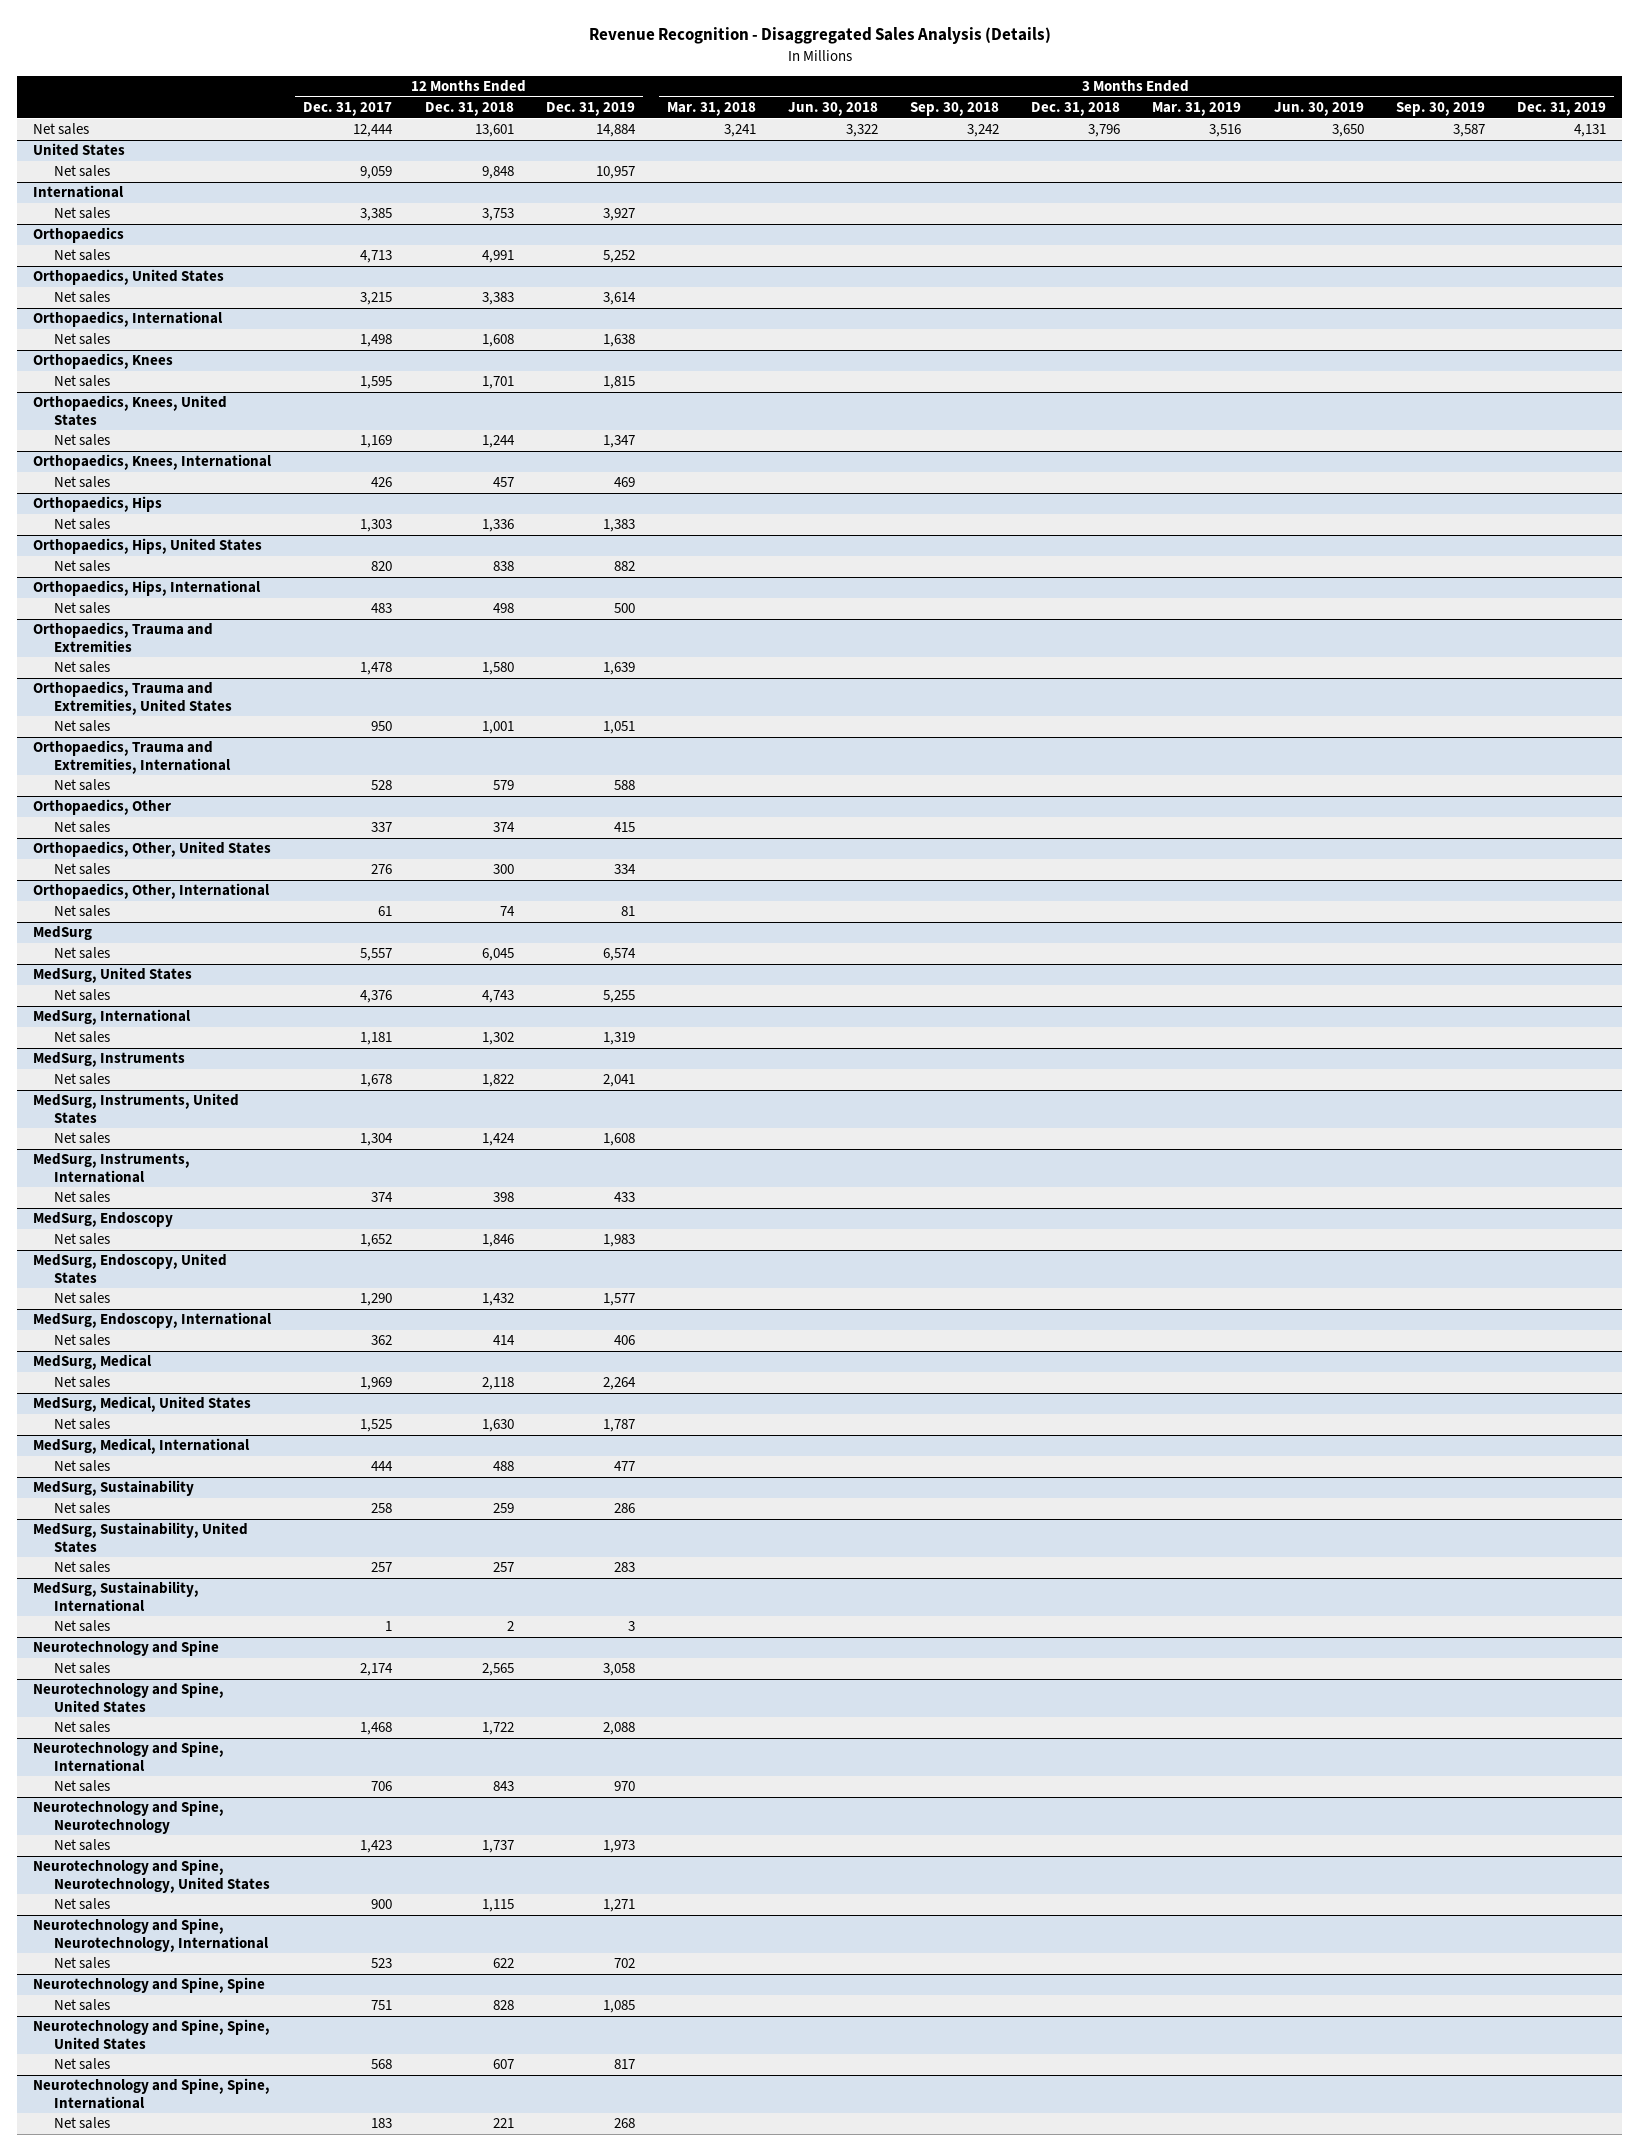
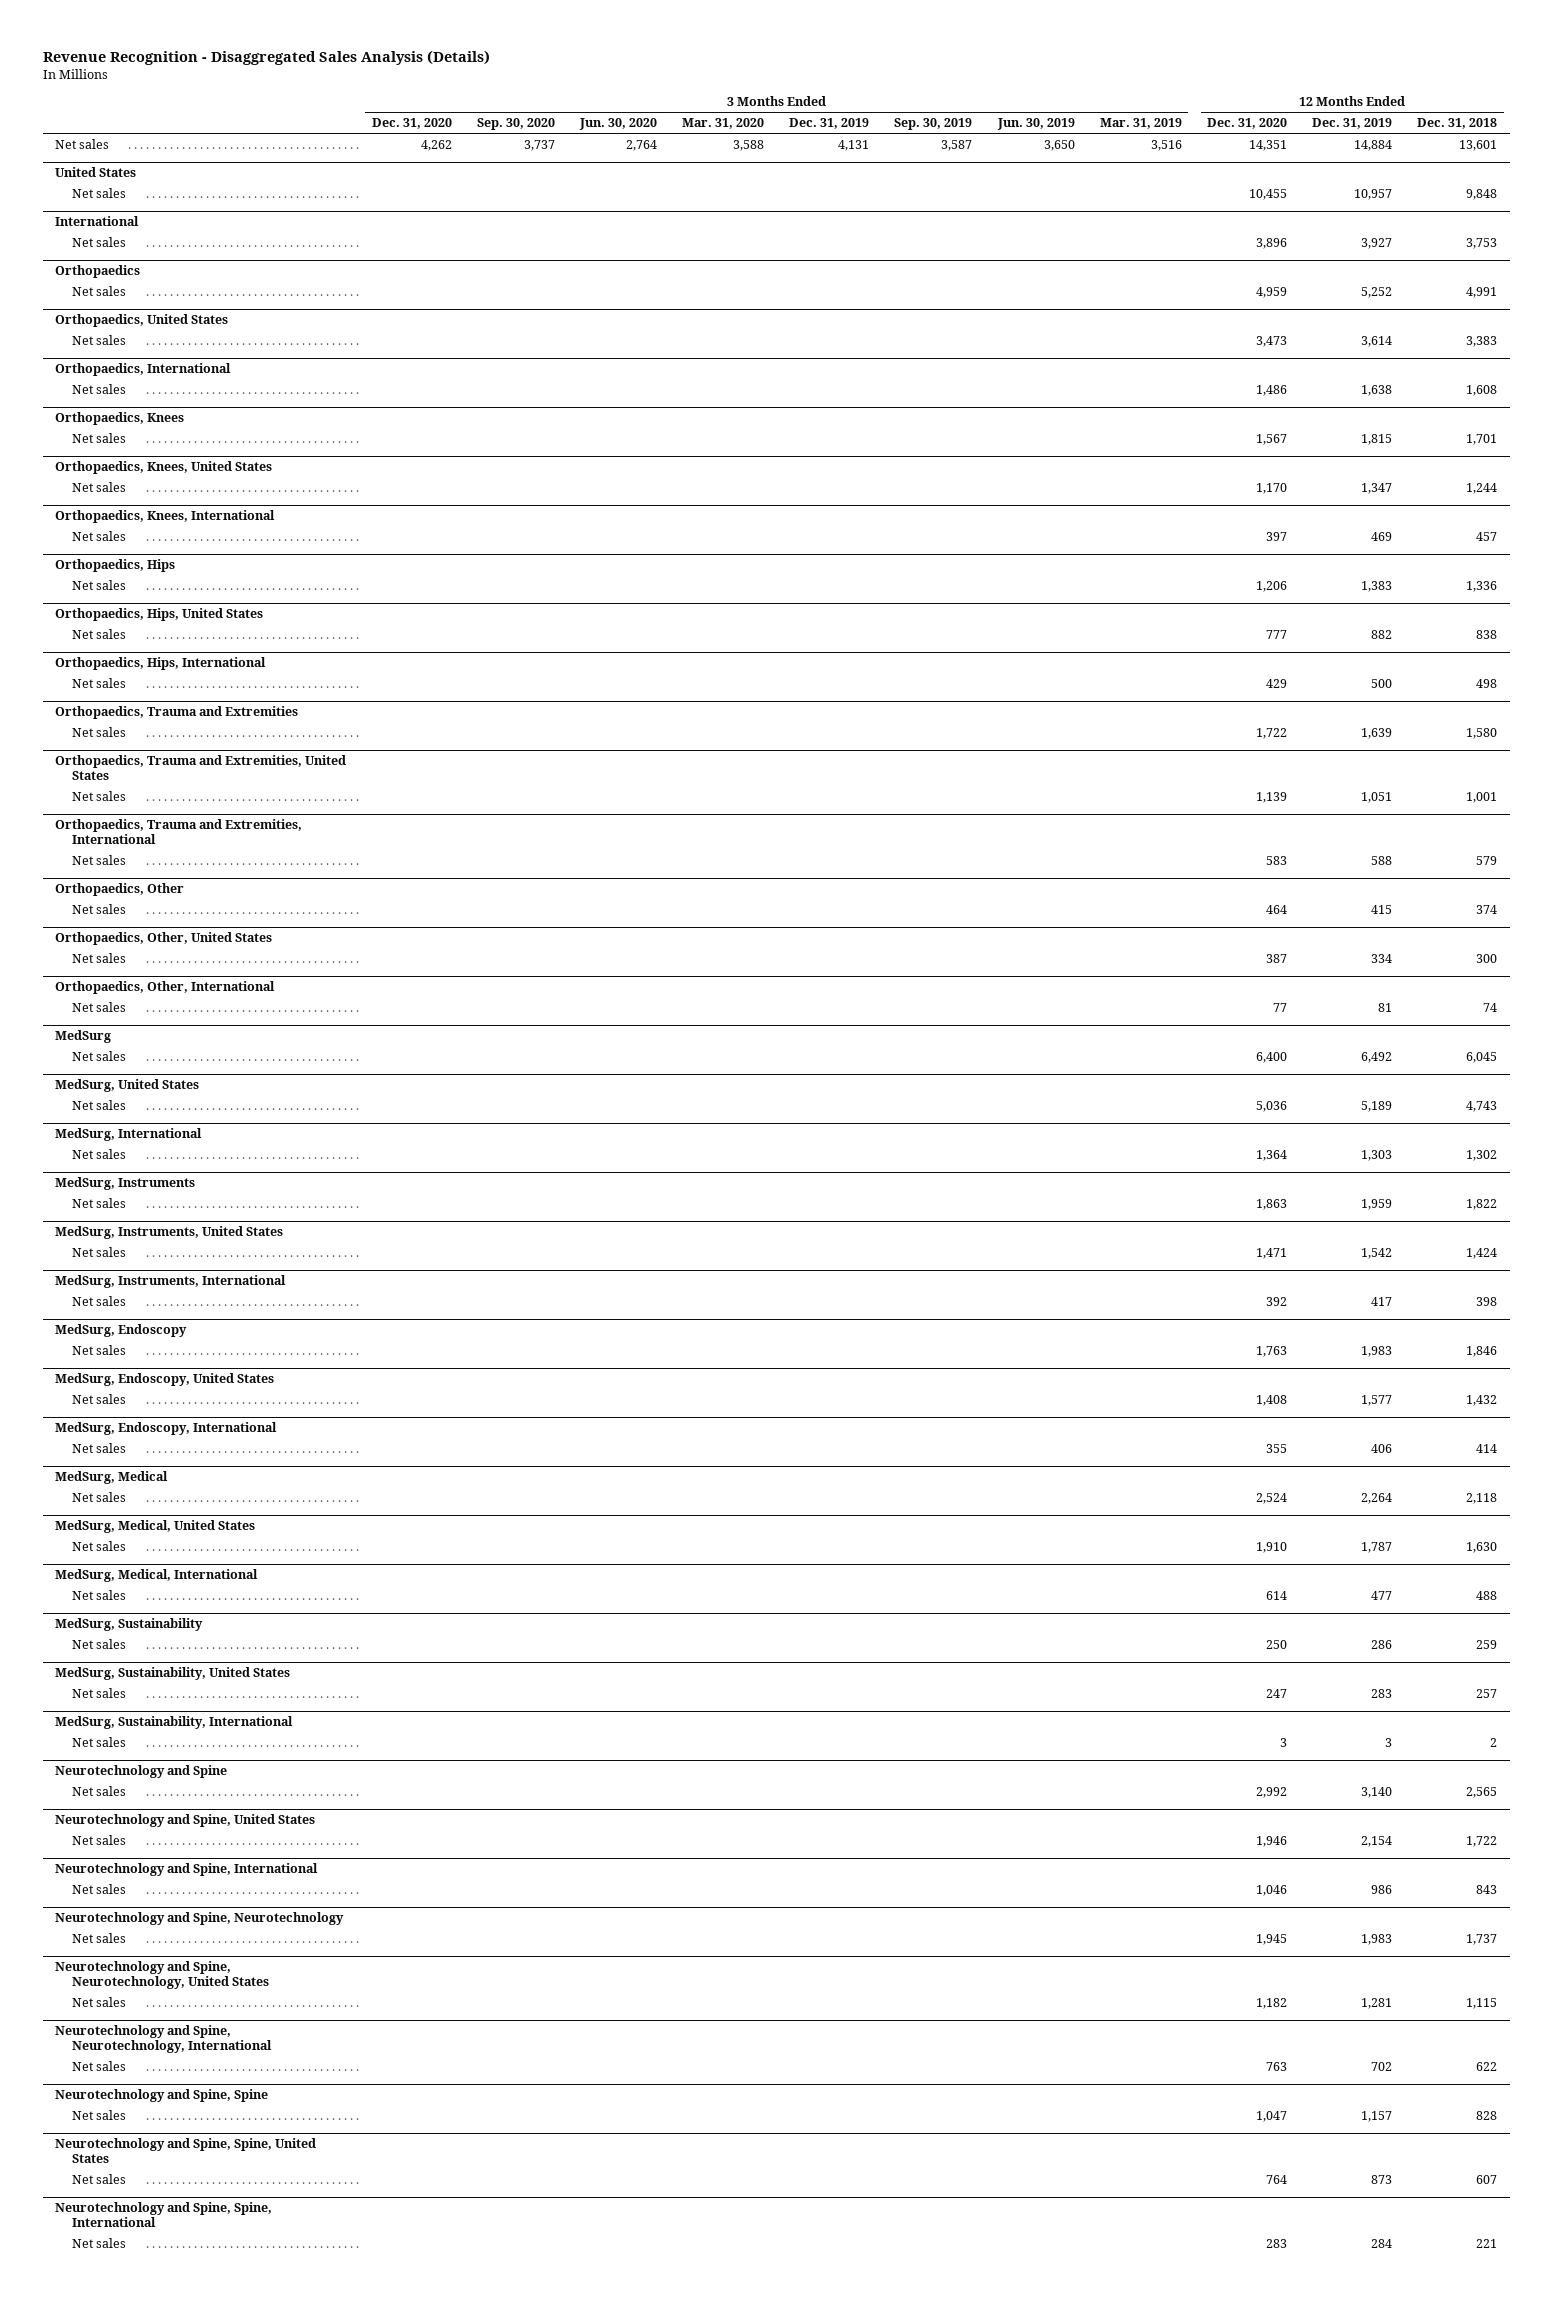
- | 12 Months Ended Dec. 31, 2017 | 12 Months Ended Dec. 31, 2018 | 12 Months Ended Dec. 31, 2019 | 3 Months Ended Mar. 31, 2018 | 3 Months Ended Jun. 30, 2018 | 3 Months Ended Sep. 30, 2018 | 3 Months Ended Dec. 31, 2018 | 3 Months Ended Mar. 31, 2019 | 3 Months Ended Jun. 30, 2019 | 3 Months Ended Sep. 30, 2019 | 3 Months Ended Dec. 31, 2019
+ | 3 Months Ended Dec. 31, 2020 | 3 Months Ended Sep. 30, 2020 | 3 Months Ended Jun. 30, 2020 | 3 Months Ended Mar. 31, 2020 | 3 Months Ended Dec. 31, 2019 | 3 Months Ended Sep. 30, 2019 | 3 Months Ended Jun. 30, 2019 | 3 Months Ended Mar. 31, 2019 | 12 Months Ended Dec. 31, 2020 | 12 Months Ended Dec. 31, 2019 | 12 Months Ended Dec. 31, 2018
@ MedSurg
- Net sales | 5,557 | 6,045 | 6,574 | | | | | | | |
+ Net sales | | | | | | | | | 6,400 | 6,492 | 6,045
@ MedSurg, United States
- Net sales | 4,376 | 4,743 | 5,255 | | | | | | | |
+ Net sales | | | | | | | | | 5,036 | 5,189 | 4,743
@ MedSurg, International
- Net sales | 1,181 | 1,302 | 1,319 | | | | | | | |
+ Net sales | | | | | | | | | 1,364 | 1,303 | 1,302
@ MedSurg, Instruments
- Net sales | 1,678 | 1,822 | 2,041 | | | | | | | |
+ Net sales | | | | | | | | | 1,863 | 1,959 | 1,822
@ MedSurg, Instruments, United States
- Net sales | 1,304 | 1,424 | 1,608 | | | | | | | |
+ Net sales | | | | | | | | | 1,471 | 1,542 | 1,424
@ MedSurg, Instruments, International
- Net sales | 374 | 398 | 433 | | | | | | | |
+ Net sales | | | | | | | | | 392 | 417 | 398
@ Neurotechnology and Spine
- Net sales | 2,174 | 2,565 | 3,058 | | | | | | | |
+ Net sales | | | | | | | | | 2,992 | 3,140 | 2,565
@ Neurotechnology and Spine, United States
- Net sales | 1,468 | 1,722 | 2,088 | | | | | | | |
+ Net sales | | | | | | | | | 1,946 | 2,154 | 1,722
@ Neurotechnology and Spine, International
- Net sales | 706 | 843 | 970 | | | | | | | |
+ Net sales | | | | | | | | | 1,046 | 986 | 843
@ Neurotechnology and Spine, Neurotechnology
- Net sales | 1,423 | 1,737 | 1,973 | | | | | | | |
+ Net sales | | | | | | | | | 1,945 | 1,983 | 1,737
@ Neurotechnology and Spine, Neurotechnology, United States
- Net sales | 900 | 1,115 | 1,271 | | | | | | | |
+ Net sales | | | | | | | | | 1,182 | 1,281 | 1,115
@ Neurotechnology and Spine, Spine
- Net sales | 751 | 828 | 1,085 | | | | | | | |
+ Net sales | | | | | | | | | 1,047 | 1,157 | 828
@ Neurotechnology and Spine, Spine, United States
- Net sales | 568 | 607 | 817 | | | | | | | |
+ Net sales | | | | | | | | | 764 | 873 | 607
@ Neurotechnology and Spine, Spine, International
- Net sales | 183 | 221 | 268 | | | | | | | |
+ Net sales | | | | | | | | | 283 | 284 | 221

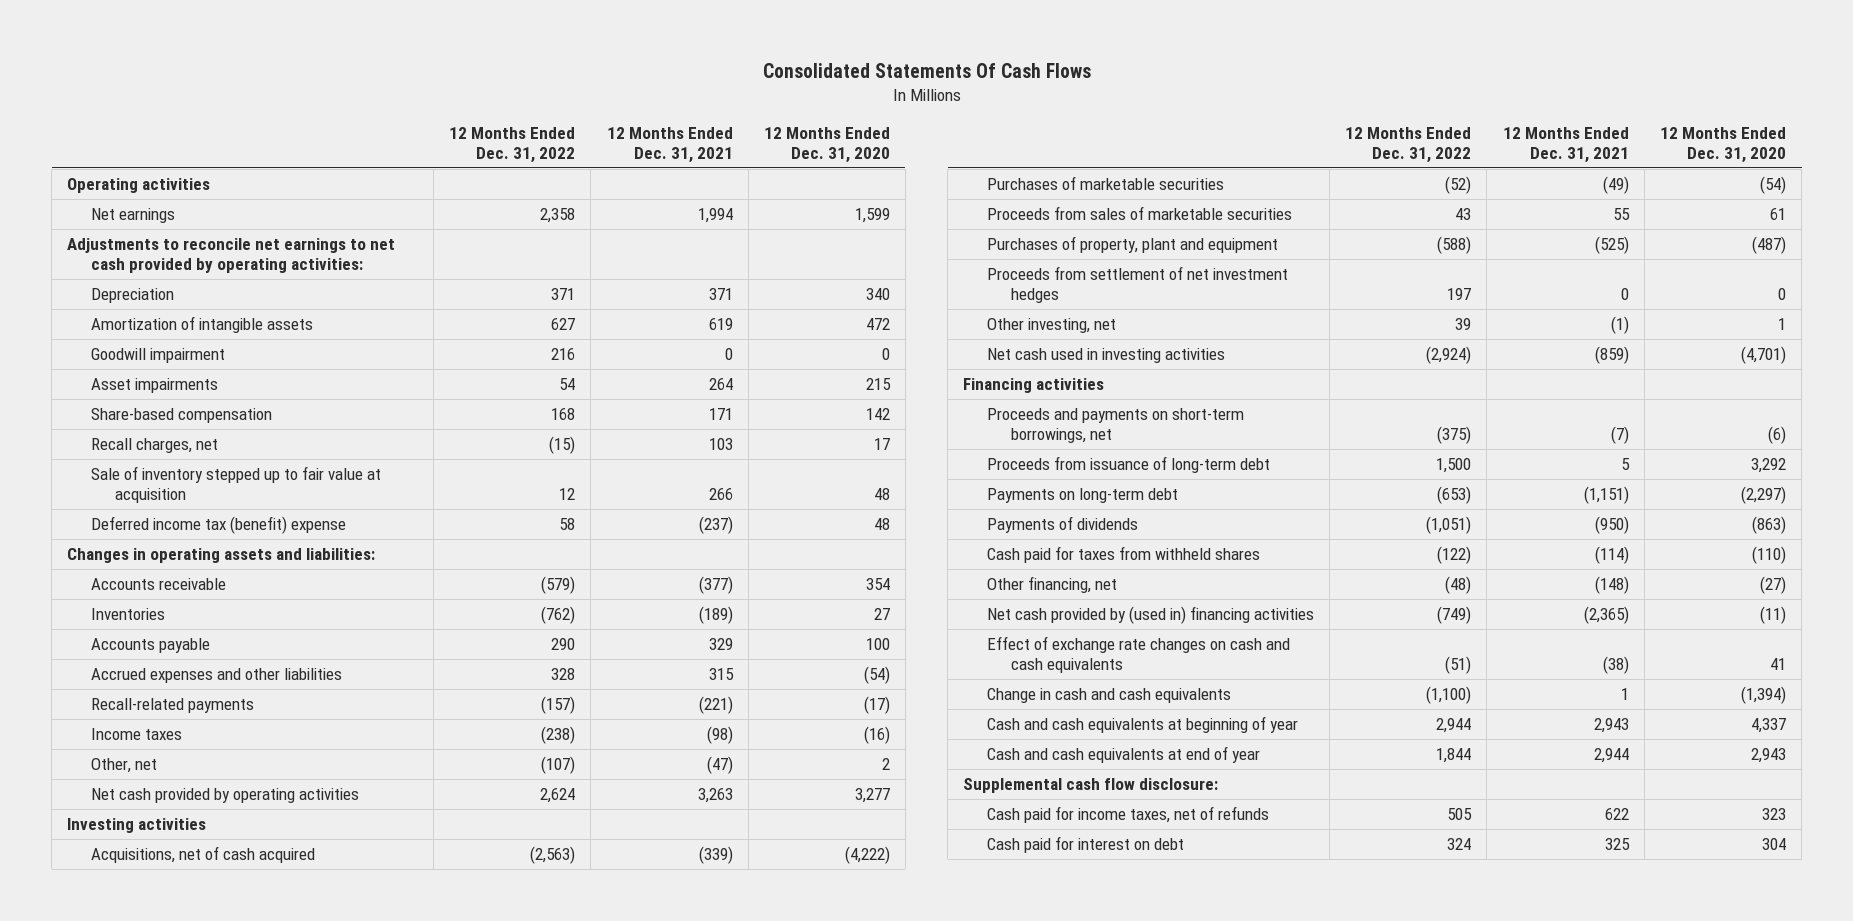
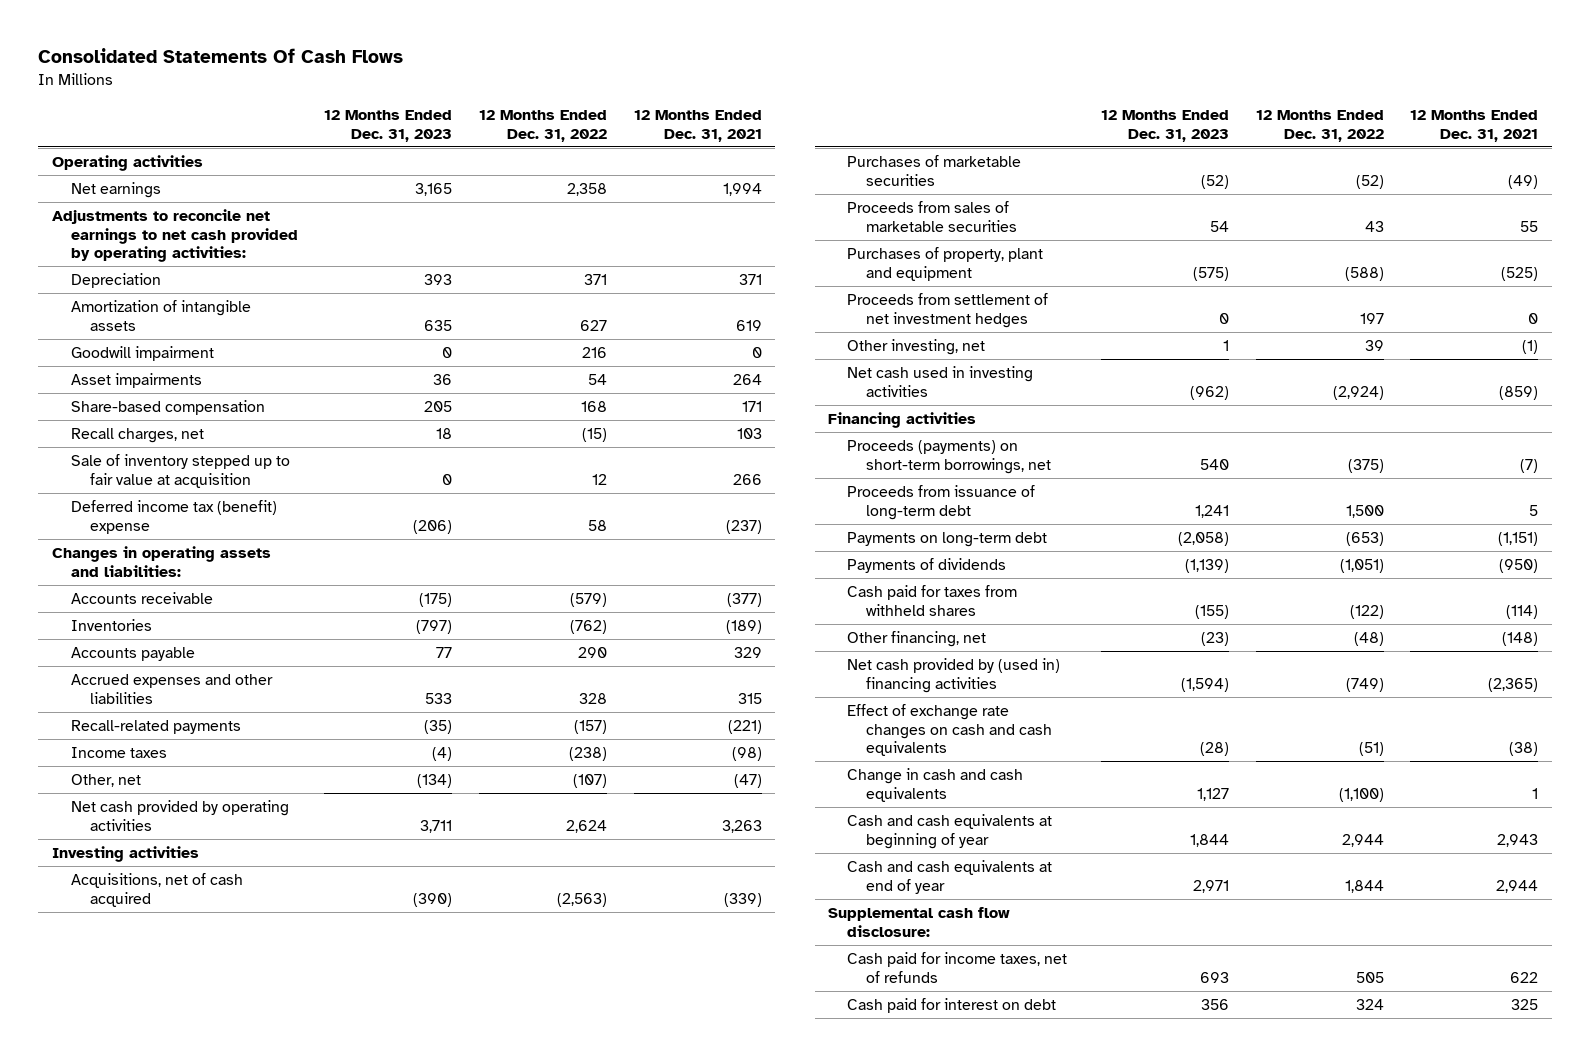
- | 12 Months Ended Dec. 31, 2022 | 12 Months Ended Dec. 31, 2021 | 12 Months Ended Dec. 31, 2020
+ | 12 Months Ended Dec. 31, 2023 | 12 Months Ended Dec. 31, 2022 | 12 Months Ended Dec. 31, 2021
- Proceeds and payments on short-term borrowings, net | (375) | (7) | (6)
+ Proceeds (payments) on short-term borrowings, net | 540 | (375) | (7)

